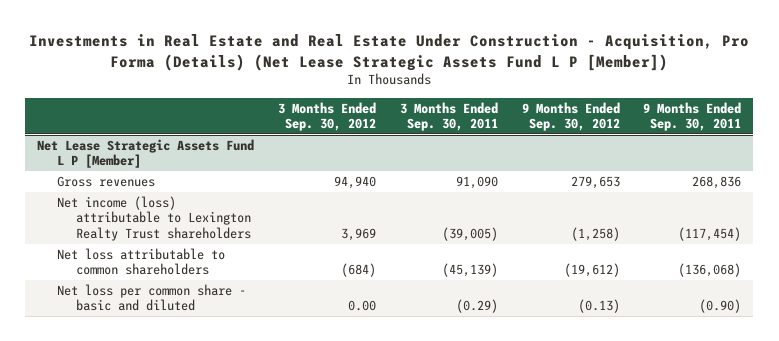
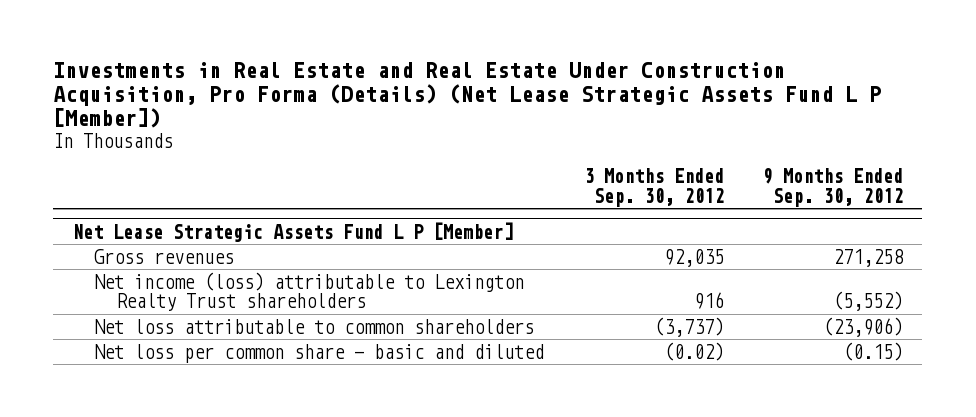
- Investments in Real Estate and Real Estate Under Construction - Acquisition, Pro Forma (Details) (Net Lease Strategic Assets Fund L P [Member])
+ Investments in Real Estate and Real Estate Under Construction Acquisition, Pro Forma (Details) (Net Lease Strategic Assets Fund L P [Member])
- | 3 Months Ended Sep. 30, 2012 | 3 Months Ended Sep. 30, 2011 | 9 Months Ended Sep. 30, 2012 | 9 Months Ended Sep. 30, 2011
+ | 3 Months Ended Sep. 30, 2012 | 9 Months Ended Sep. 30, 2012
@ Net Lease Strategic Assets Fund L P [Member]
- Gross revenues | 94,940 | 91,090 | 279,653 | 268,836
- Net income (loss) attributable to Lexington Realty Trust shareholders | 3,969 | (39,005) | (1,258) | (117,454)
- Net loss attributable to common shareholders | (684) | (45,139) | (19,612) | (136,068)
- Net loss per common share - basic and diluted | 0.00 | (0.29) | (0.13) | (0.90)
+ Gross revenues | 92,035 | 271,258
+ Net income (loss) attributable to Lexington Realty Trust shareholders | 916 | (5,552)
+ Net loss attributable to common shareholders | (3,737) | (23,906)
+ Net loss per common share - basic and diluted | (0.02) | (0.15)

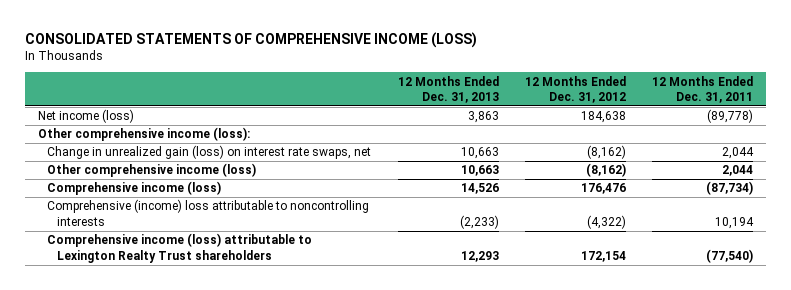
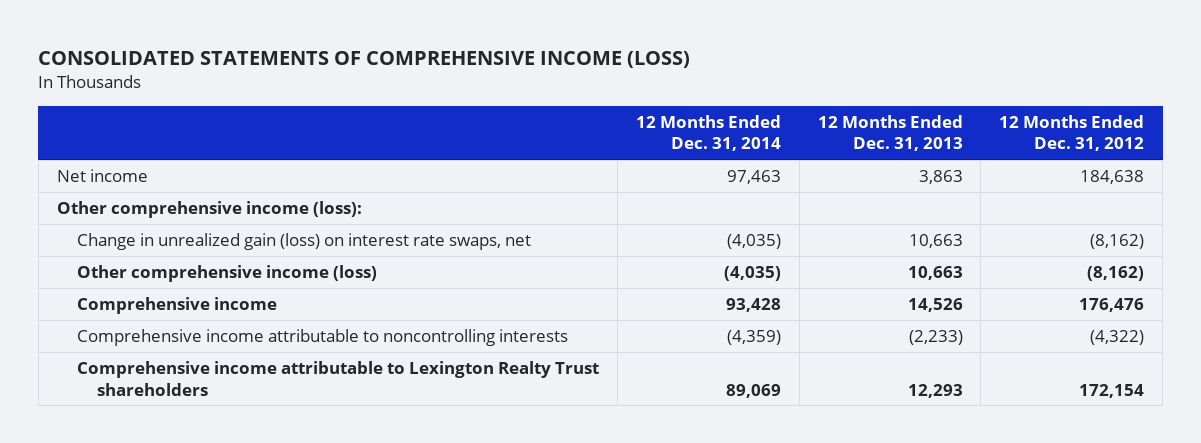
- | 12 Months Ended Dec. 31, 2013 | 12 Months Ended Dec. 31, 2012 | 12 Months Ended Dec. 31, 2011
+ | 12 Months Ended Dec. 31, 2014 | 12 Months Ended Dec. 31, 2013 | 12 Months Ended Dec. 31, 2012
- Net income (loss) | 3,863 | 184,638 | (89,778)
+ Net income | 97,463 | 3,863 | 184,638
- Comprehensive income (loss) | 14,526 | 176,476 | (87,734)
- Comprehensive (income) loss attributable to noncontrolling interests | (2,233) | (4,322) | 10,194
- Comprehensive income (loss) attributable to Lexington Realty Trust shareholders | 12,293 | 172,154 | (77,540)
+ Comprehensive income | 93,428 | 14,526 | 176,476
+ Comprehensive income attributable to noncontrolling interests | (4,359) | (2,233) | (4,322)
+ Comprehensive income attributable to Lexington Realty Trust shareholders | 89,069 | 12,293 | 172,154

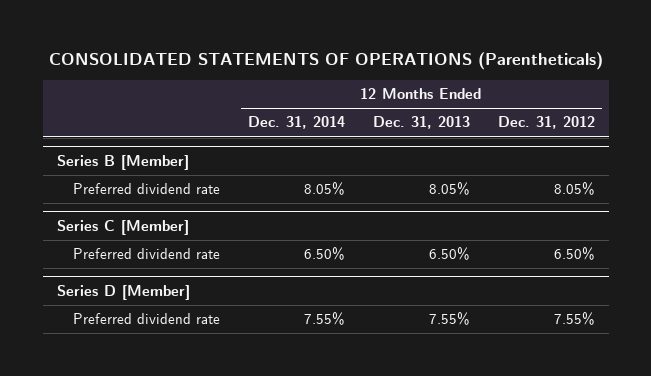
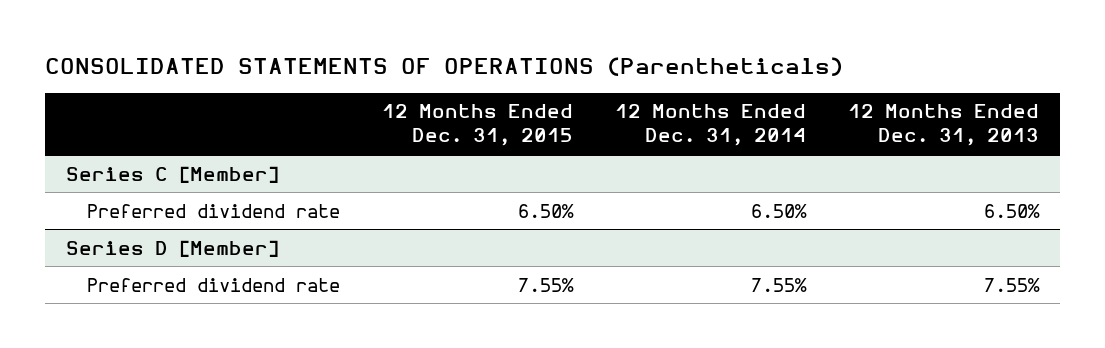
- | 12 Months Ended Dec. 31, 2014 | 12 Months Ended Dec. 31, 2013 | 12 Months Ended Dec. 31, 2012
+ | 12 Months Ended Dec. 31, 2015 | 12 Months Ended Dec. 31, 2014 | 12 Months Ended Dec. 31, 2013
- Series B [Member]
- Preferred dividend rate | 8.05% | 8.05% | 8.05%

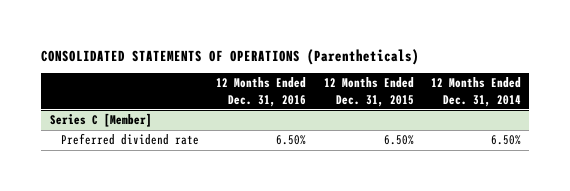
- | 12 Months Ended Dec. 31, 2015 | 12 Months Ended Dec. 31, 2014 | 12 Months Ended Dec. 31, 2013
+ | 12 Months Ended Dec. 31, 2016 | 12 Months Ended Dec. 31, 2015 | 12 Months Ended Dec. 31, 2014
- Series D [Member]
- Preferred dividend rate | 7.55% | 7.55% | 7.55%

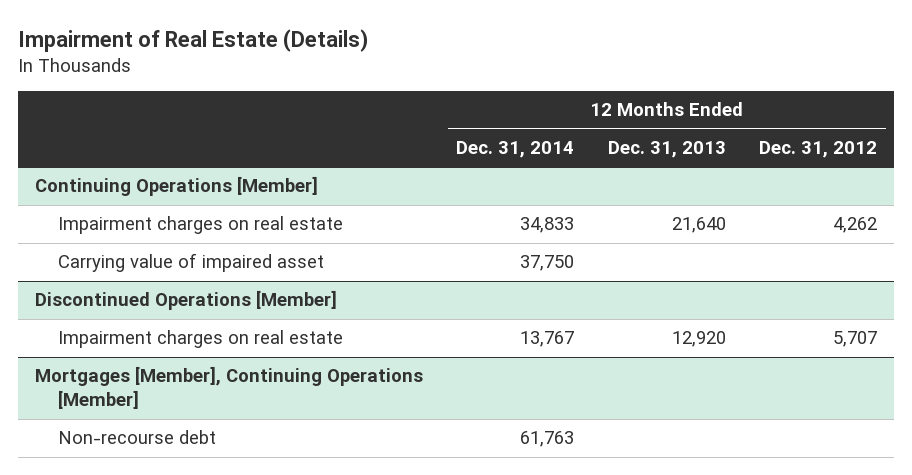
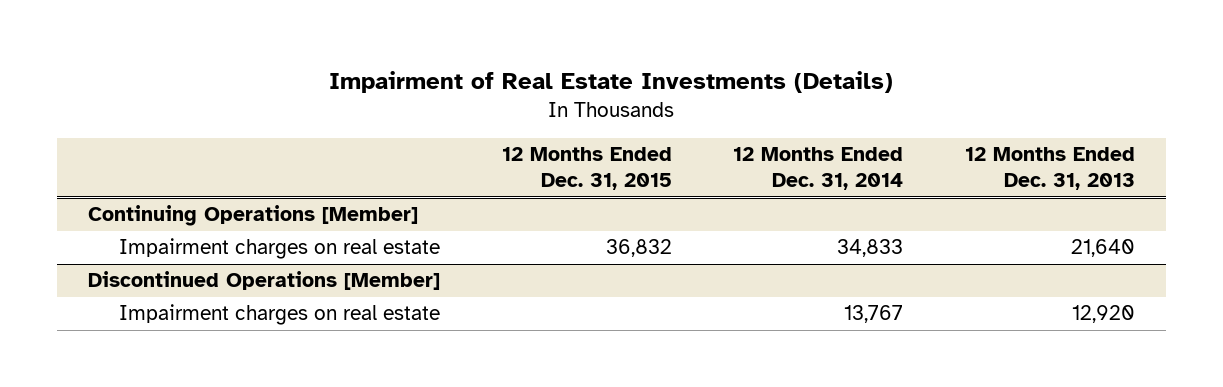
- Impairment of Real Estate (Details)
+ Impairment of Real Estate Investments (Details)
- | 12 Months Ended Dec. 31, 2014 | 12 Months Ended Dec. 31, 2013 | 12 Months Ended Dec. 31, 2012
+ | 12 Months Ended Dec. 31, 2015 | 12 Months Ended Dec. 31, 2014 | 12 Months Ended Dec. 31, 2013
@ Continuing Operations [Member]
- Carrying value of impaired asset | 37,750 | |
- Mortgages [Member], Continuing Operations [Member]
- Non-recourse debt | 61,763 | |

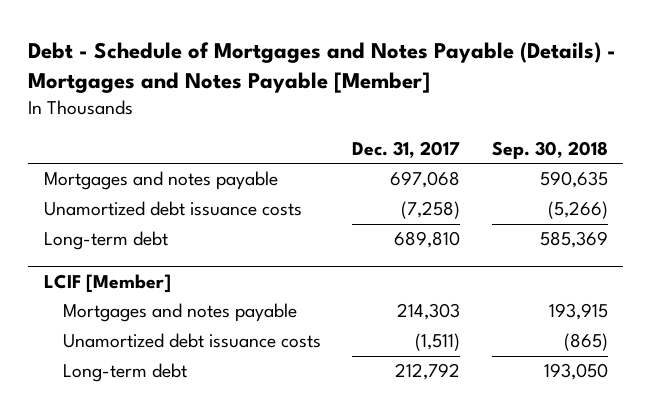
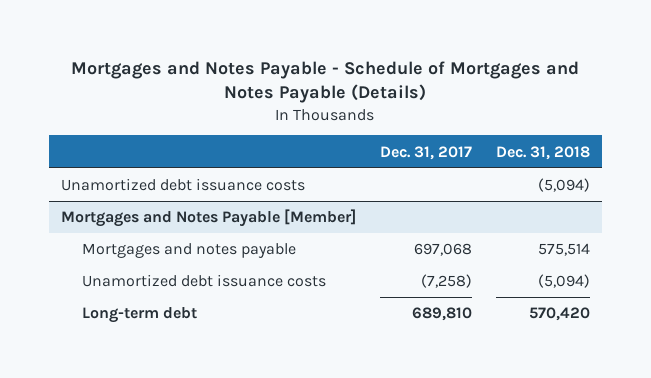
- Debt - Schedule of Mortgages and Notes Payable (Details) - Mortgages and Notes Payable [Member]
+ Mortgages and Notes Payable - Schedule of Mortgages and Notes Payable (Details)
- | Dec. 31, 2017 | Sep. 30, 2018
+ | Dec. 31, 2017 | Dec. 31, 2018
+ Unamortized debt issuance costs | | (5,094)
+ Mortgages and Notes Payable [Member]
- LCIF [Member]
- Mortgages and notes payable | 214,303 | 193,915
- Unamortized debt issuance costs | (1,511) | (865)
- Long-term debt | 212,792 | 193,050

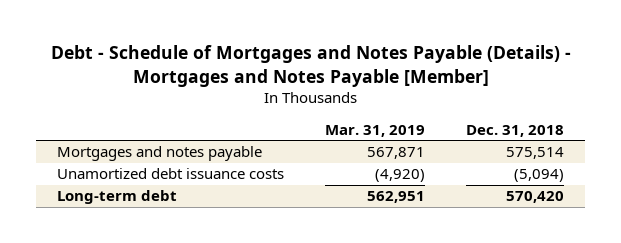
- Mortgages and Notes Payable - Schedule of Mortgages and Notes Payable (Details)
+ Debt - Schedule of Mortgages and Notes Payable (Details) - Mortgages and Notes Payable [Member]
- | Dec. 31, 2017 | Dec. 31, 2018
+ | Mar. 31, 2019 | Dec. 31, 2018
- Unamortized debt issuance costs | | (5,094)
- Mortgages and Notes Payable [Member]

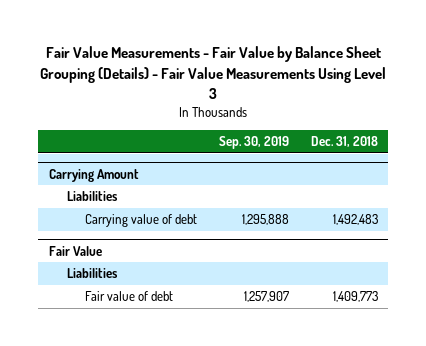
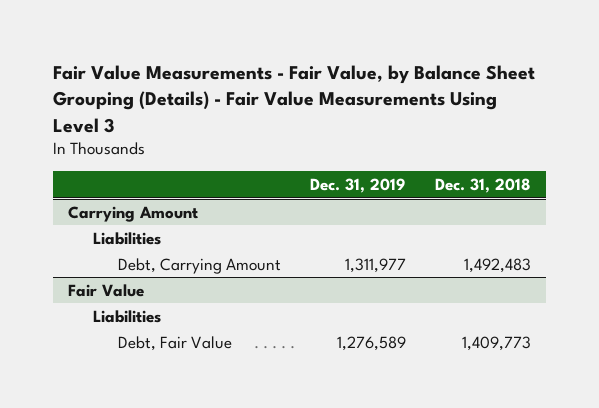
- Fair Value Measurements - Fair Value by Balance Sheet Grouping (Details) - Fair Value Measurements Using Level 3
+ Fair Value Measurements - Fair Value, by Balance Sheet Grouping (Details) - Fair Value Measurements Using Level 3
- | Sep. 30, 2019 | Dec. 31, 2018
+ | Dec. 31, 2019 | Dec. 31, 2018
@ Carrying Amount
- Carrying value of debt | 1,295,888 | 1,492,483
+ Debt, Carrying Amount | 1,311,977 | 1,492,483
@ Fair Value
- Fair value of debt | 1,257,907 | 1,409,773
+ Debt, Fair Value | 1,276,589 | 1,409,773

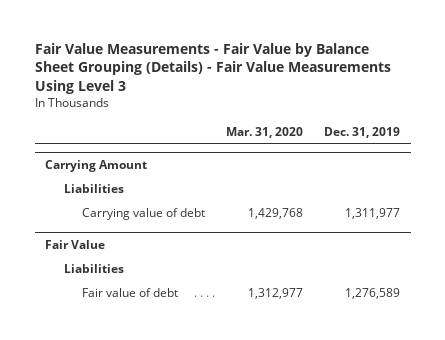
- Fair Value Measurements - Fair Value, by Balance Sheet Grouping (Details) - Fair Value Measurements Using Level 3
+ Fair Value Measurements - Fair Value by Balance Sheet Grouping (Details) - Fair Value Measurements Using Level 3
- | Dec. 31, 2019 | Dec. 31, 2018
+ | Mar. 31, 2020 | Dec. 31, 2019
@ Carrying Amount
- Debt, Carrying Amount | 1,311,977 | 1,492,483
+ Carrying value of debt | 1,429,768 | 1,311,977
@ Fair Value
- Debt, Fair Value | 1,276,589 | 1,409,773
+ Fair value of debt | 1,312,977 | 1,276,589

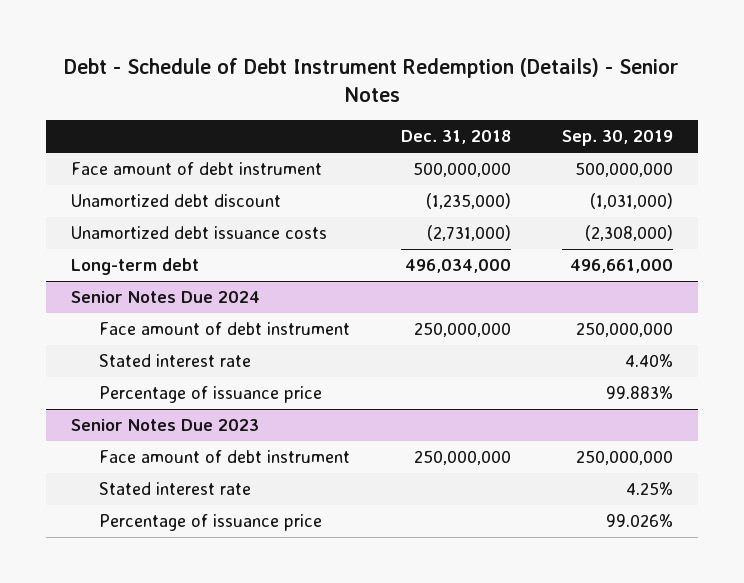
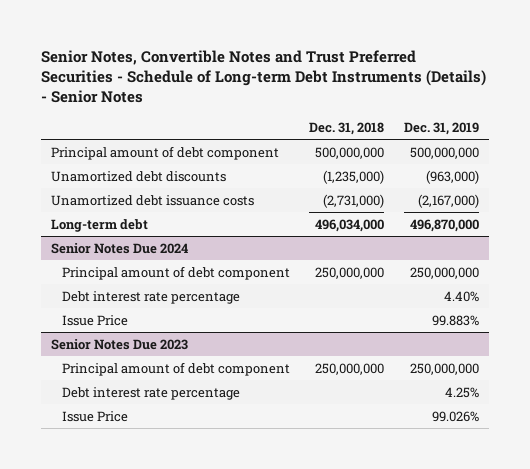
- Debt - Schedule of Debt Instrument Redemption (Details) - Senior Notes
+ Senior Notes, Convertible Notes and Trust Preferred Securities - Schedule of Long-term Debt Instruments (Details) - Senior Notes
- | Dec. 31, 2018 | Sep. 30, 2019
+ | Dec. 31, 2018 | Dec. 31, 2019
- Face amount of debt instrument | 500,000,000 | 500,000,000
- Unamortized debt discount | (1,235,000) | (1,031,000)
+ Principal amount of debt component | 500,000,000 | 500,000,000
+ Unamortized debt discounts | (1,235,000) | (963,000)
@ Senior Notes Due 2024
- Face amount of debt instrument | 250,000,000 | 250,000,000
- Stated interest rate | | 4.40%
- Percentage of issuance price | | 99.883%
+ Principal amount of debt component | 250,000,000 | 250,000,000
+ Debt interest rate percentage | | 4.40%
+ Issue Price | | 99.883%
@ Senior Notes Due 2023
- Face amount of debt instrument | 250,000,000 | 250,000,000
- Stated interest rate | | 4.25%
- Percentage of issuance price | | 99.026%
+ Principal amount of debt component | 250,000,000 | 250,000,000
+ Debt interest rate percentage | | 4.25%
+ Issue Price | | 99.026%

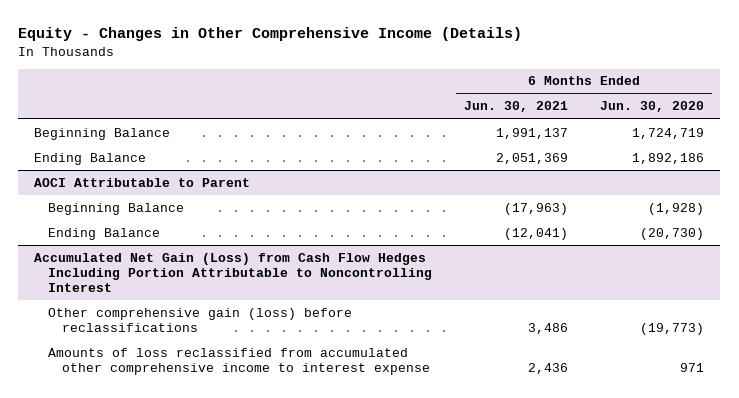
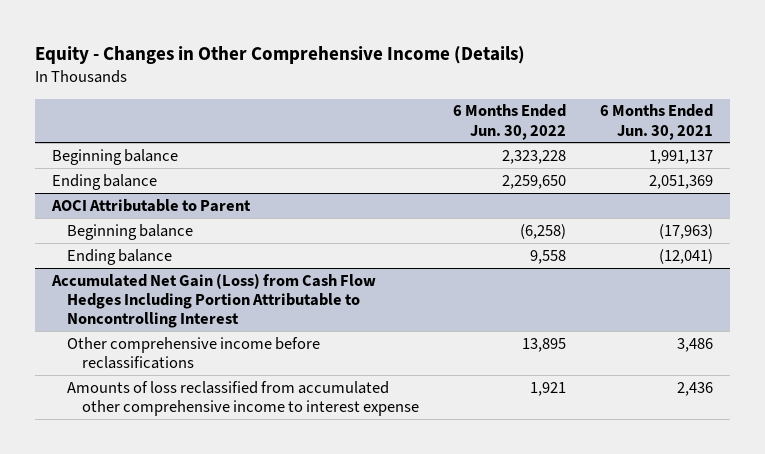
- | 6 Months Ended Jun. 30, 2021 | 6 Months Ended Jun. 30, 2020
+ | 6 Months Ended Jun. 30, 2022 | 6 Months Ended Jun. 30, 2021
- Beginning Balance | 1,991,137 | 1,724,719
- Ending Balance | 2,051,369 | 1,892,186
+ Beginning balance | 2,323,228 | 1,991,137
+ Ending balance | 2,259,650 | 2,051,369
@ AOCI Attributable to Parent
- Beginning Balance | (17,963) | (1,928)
- Ending Balance | (12,041) | (20,730)
+ Beginning balance | (6,258) | (17,963)
+ Ending balance | 9,558 | (12,041)
@ Accumulated Net Gain (Loss) from Cash Flow Hedges Including Portion Attributable to Noncontrolling Interest
- Other comprehensive gain (loss) before reclassifications | 3,486 | (19,773)
+ Other comprehensive income before reclassifications | 13,895 | 3,486

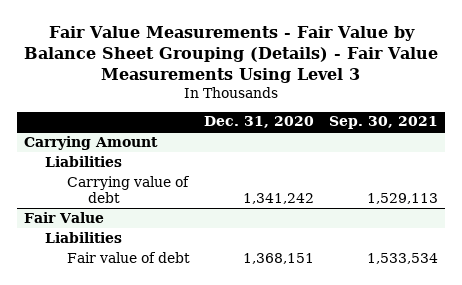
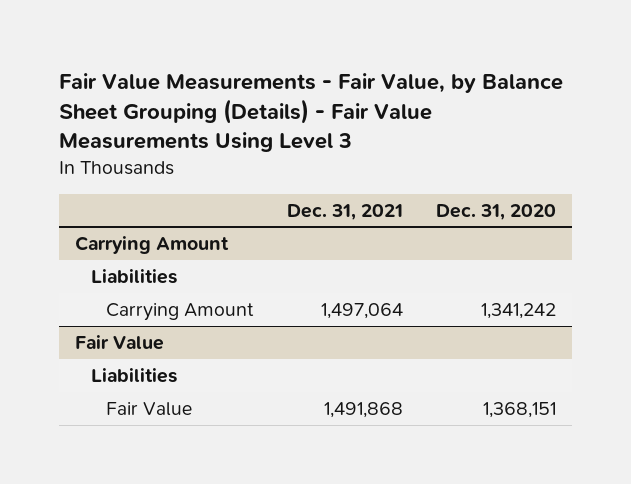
- Fair Value Measurements - Fair Value by Balance Sheet Grouping (Details) - Fair Value Measurements Using Level 3
+ Fair Value Measurements - Fair Value, by Balance Sheet Grouping (Details) - Fair Value Measurements Using Level 3
- | Dec. 31, 2020 | Sep. 30, 2021
+ | Dec. 31, 2021 | Dec. 31, 2020
@ Carrying Amount
- Carrying value of debt | 1,341,242 | 1,529,113
+ Carrying Amount | 1,497,064 | 1,341,242
@ Fair Value
- Fair value of debt | 1,368,151 | 1,533,534
+ Fair Value | 1,491,868 | 1,368,151

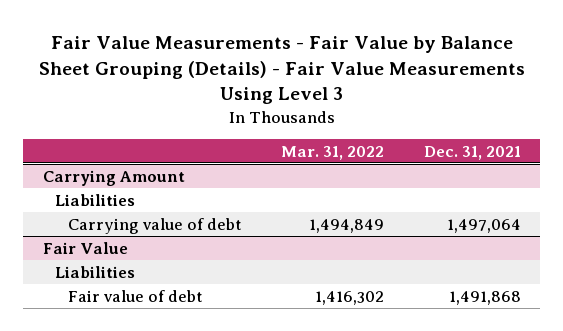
- Fair Value Measurements - Fair Value, by Balance Sheet Grouping (Details) - Fair Value Measurements Using Level 3
+ Fair Value Measurements - Fair Value by Balance Sheet Grouping (Details) - Fair Value Measurements Using Level 3
- | Dec. 31, 2021 | Dec. 31, 2020
+ | Mar. 31, 2022 | Dec. 31, 2021
@ Carrying Amount
- Carrying Amount | 1,497,064 | 1,341,242
+ Carrying value of debt | 1,494,849 | 1,497,064
@ Fair Value
- Fair Value | 1,491,868 | 1,368,151
+ Fair value of debt | 1,416,302 | 1,491,868

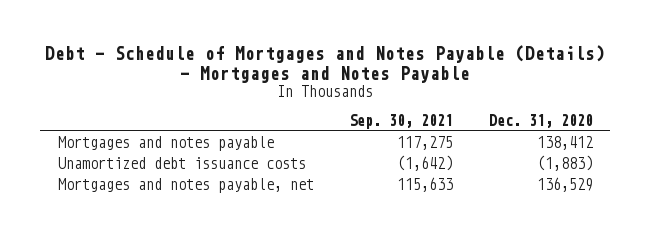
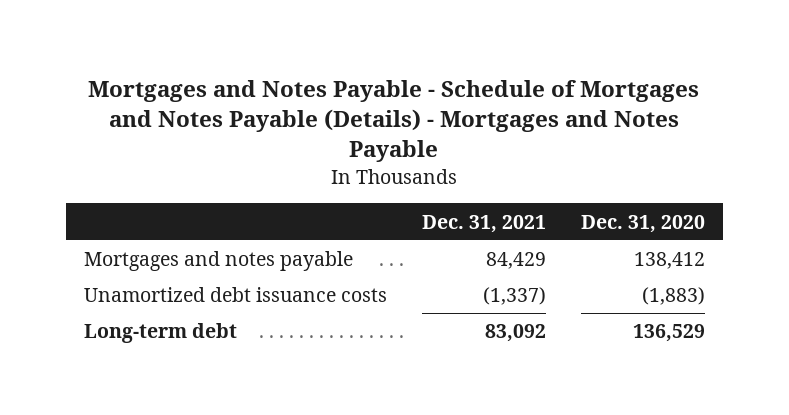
- Debt - Schedule of Mortgages and Notes Payable (Details) - Mortgages and Notes Payable
+ Mortgages and Notes Payable - Schedule of Mortgages and Notes Payable (Details) - Mortgages and Notes Payable
- | Sep. 30, 2021 | Dec. 31, 2020
+ | Dec. 31, 2021 | Dec. 31, 2020
- Mortgages and notes payable, net | 115,633 | 136,529
+ Long-term debt | 83,092 | 136,529

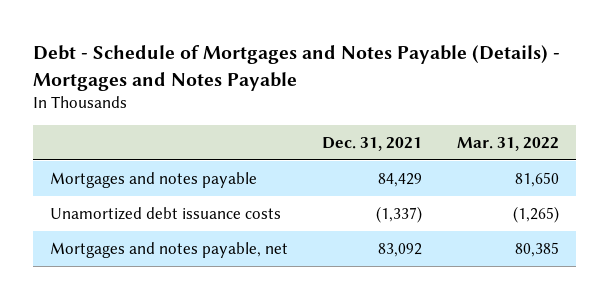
- Mortgages and Notes Payable - Schedule of Mortgages and Notes Payable (Details) - Mortgages and Notes Payable
+ Debt - Schedule of Mortgages and Notes Payable (Details) - Mortgages and Notes Payable
- | Dec. 31, 2021 | Dec. 31, 2020
+ | Dec. 31, 2021 | Mar. 31, 2022
- Long-term debt | 83,092 | 136,529
+ Mortgages and notes payable, net | 83,092 | 80,385

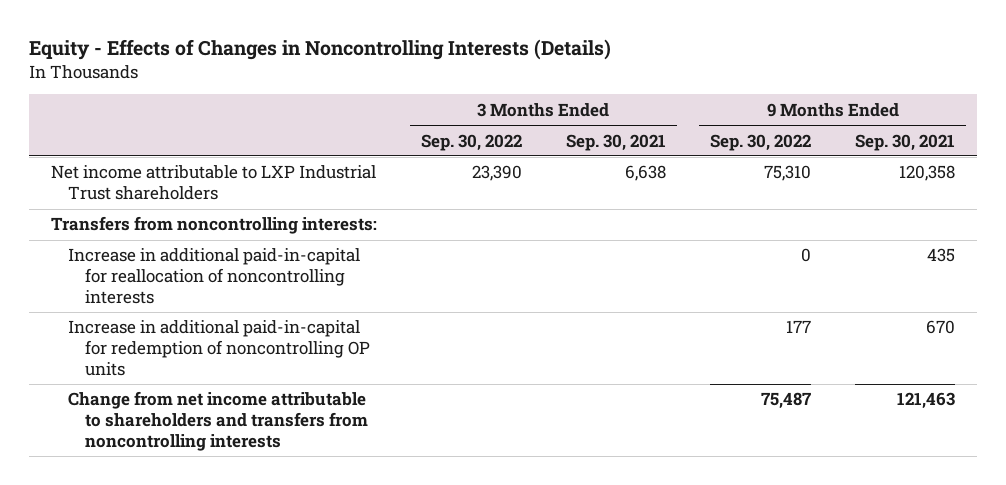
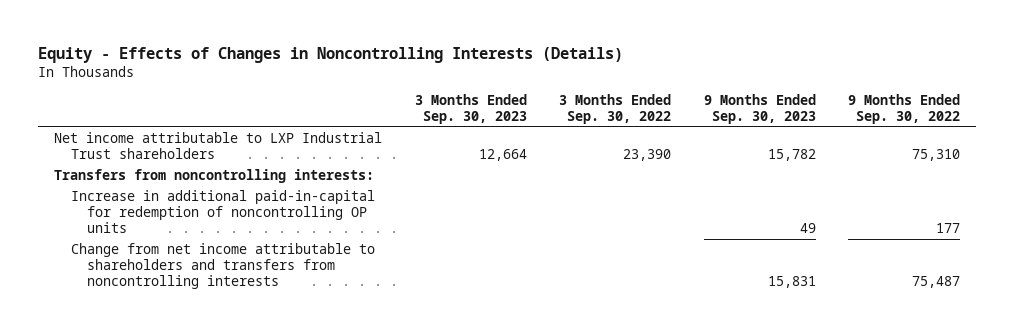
- | 3 Months Ended Sep. 30, 2022 | 3 Months Ended Sep. 30, 2021 | 9 Months Ended Sep. 30, 2022 | 9 Months Ended Sep. 30, 2021
+ | 3 Months Ended Sep. 30, 2023 | 3 Months Ended Sep. 30, 2022 | 9 Months Ended Sep. 30, 2023 | 9 Months Ended Sep. 30, 2022
- Increase in additional paid-in-capital for reallocation of noncontrolling interests | | | 0 | 435

